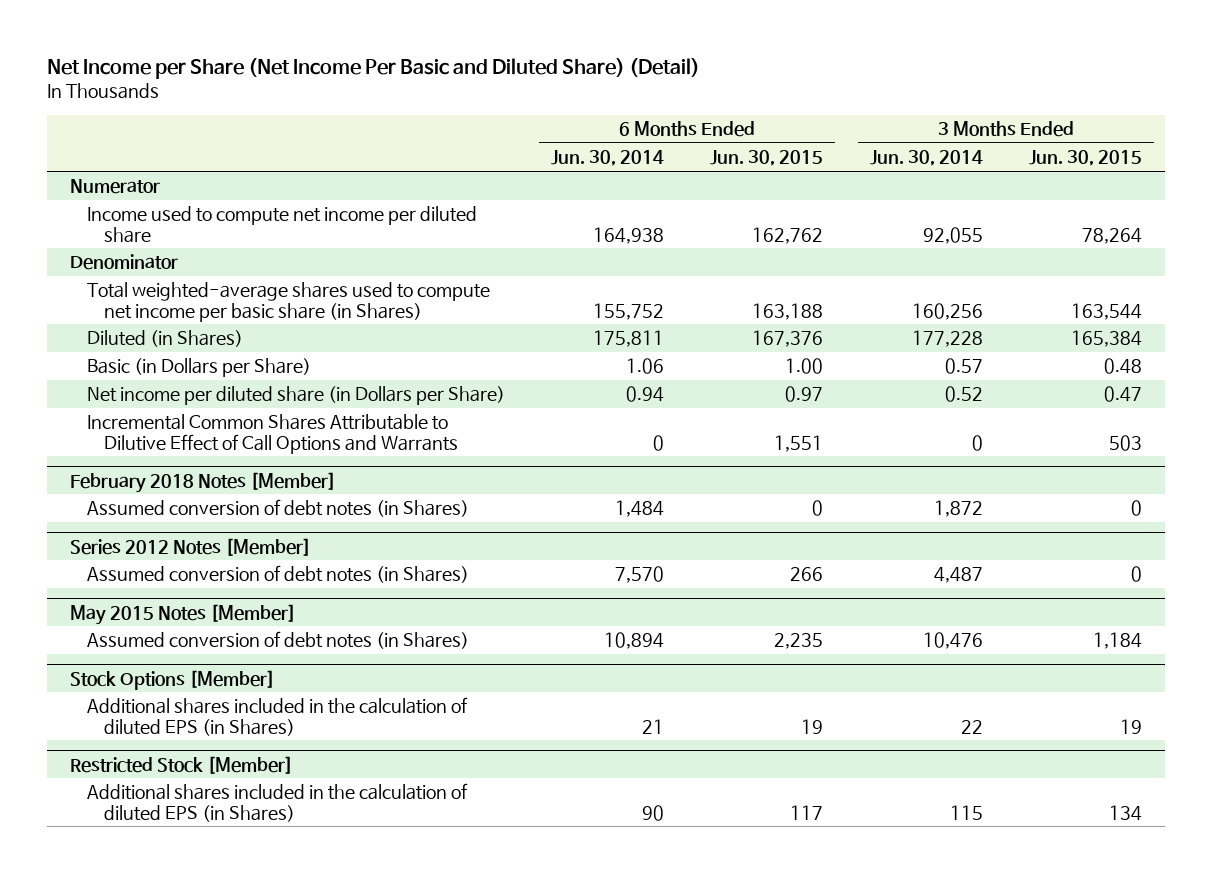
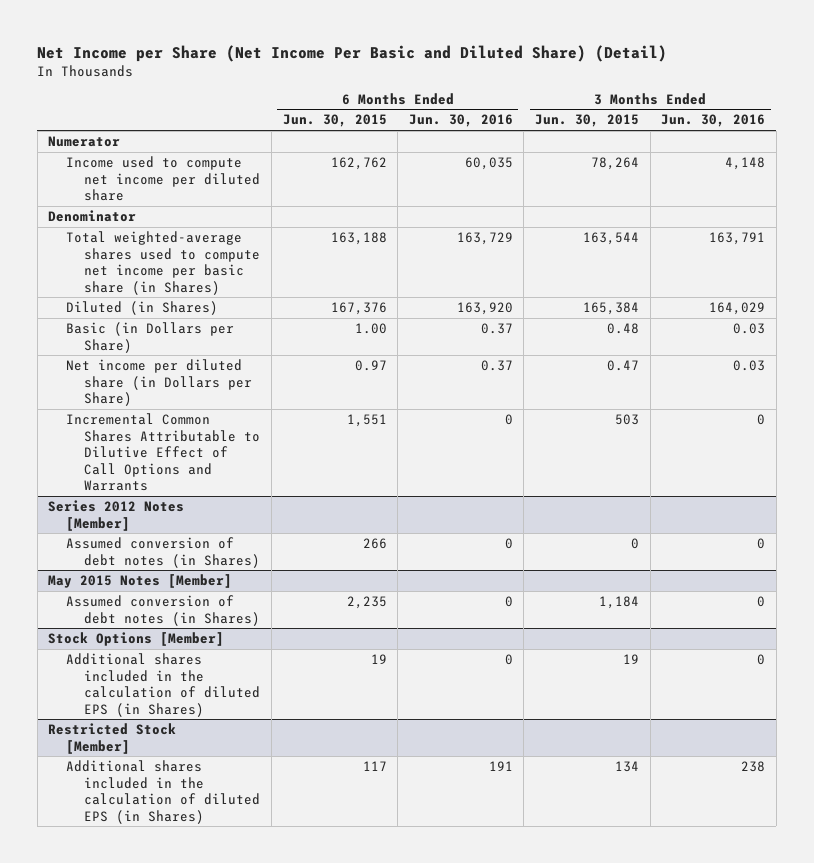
- | 6 Months Ended Jun. 30, 2014 | 6 Months Ended Jun. 30, 2015 | 3 Months Ended Jun. 30, 2014 | 3 Months Ended Jun. 30, 2015
+ | 6 Months Ended Jun. 30, 2015 | 6 Months Ended Jun. 30, 2016 | 3 Months Ended Jun. 30, 2015 | 3 Months Ended Jun. 30, 2016
- February 2018 Notes [Member]
- Assumed conversion of debt notes (in Shares) | 1,484 | 0 | 1,872 | 0

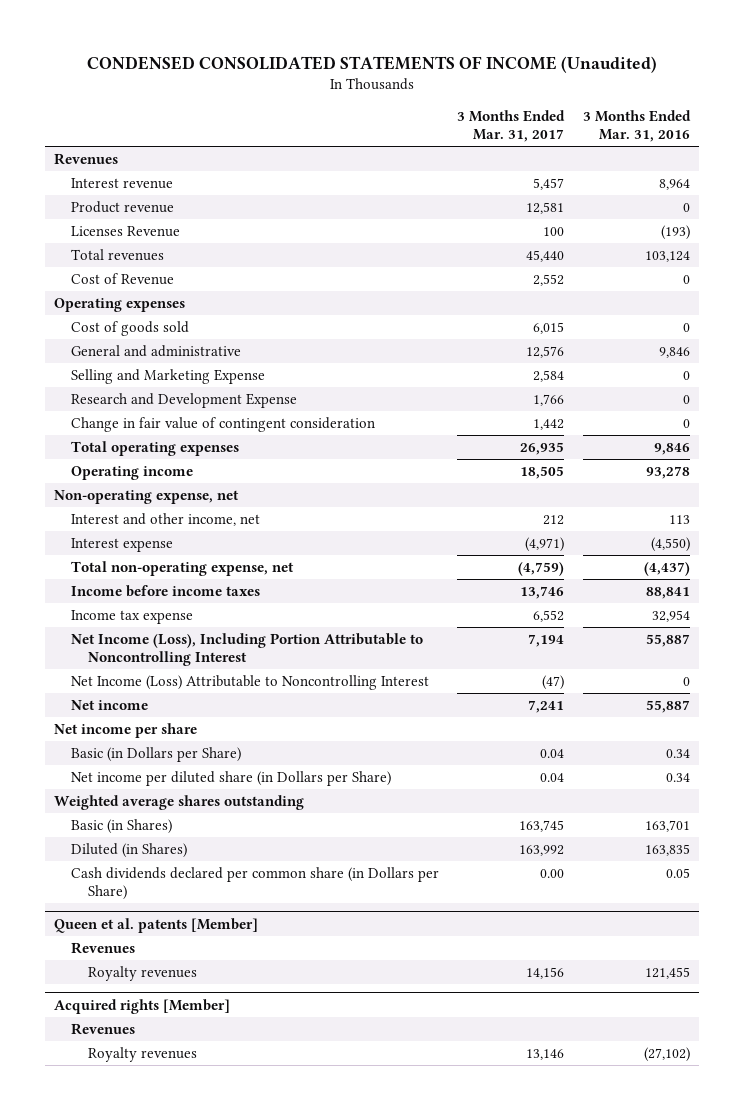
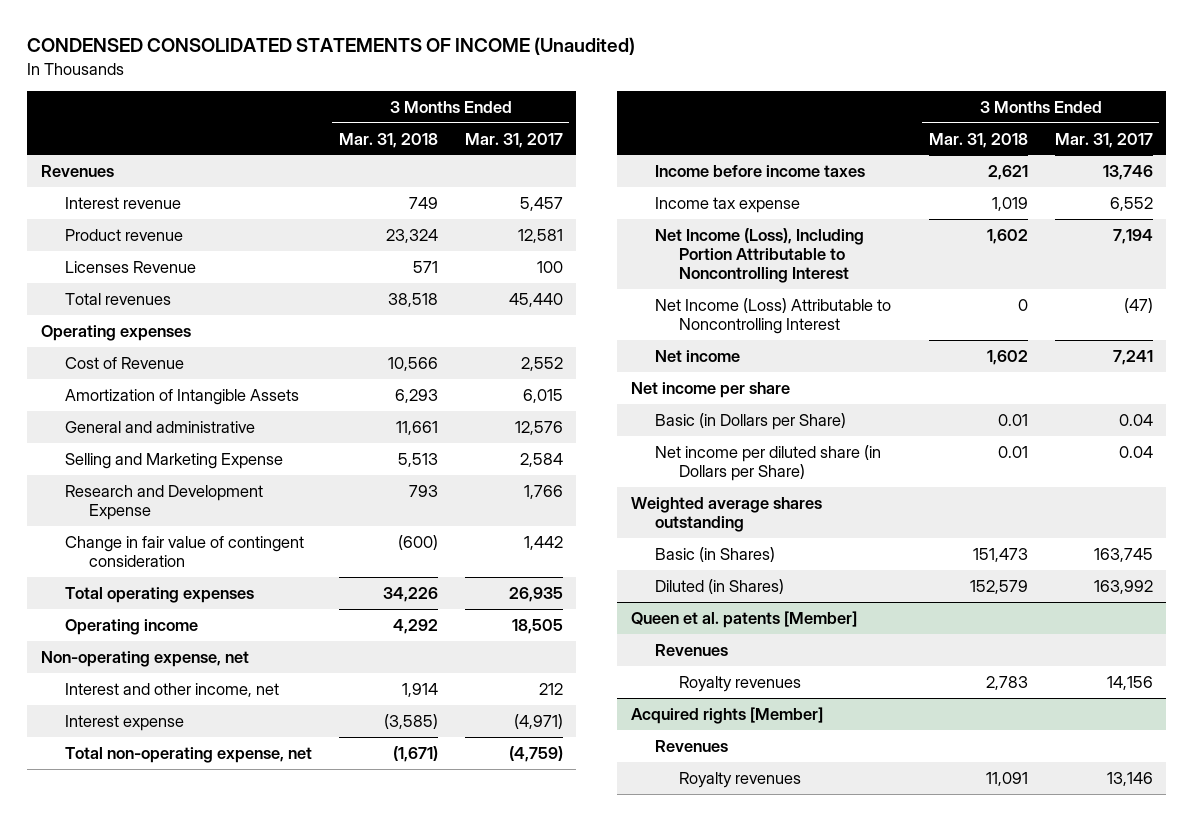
- | 3 Months Ended Mar. 31, 2017 | 3 Months Ended Mar. 31, 2016
+ | 3 Months Ended Mar. 31, 2018 | 3 Months Ended Mar. 31, 2017
- Cost of goods sold | 6,015 | 0
moved down: Cost of Revenue | 10,566 | 2,552
+ Amortization of Intangible Assets | 6,293 | 6,015
- Cash dividends declared per common share (in Dollars per Share) | 0.00 | 0.05

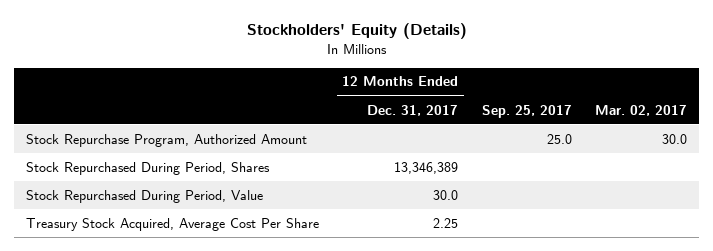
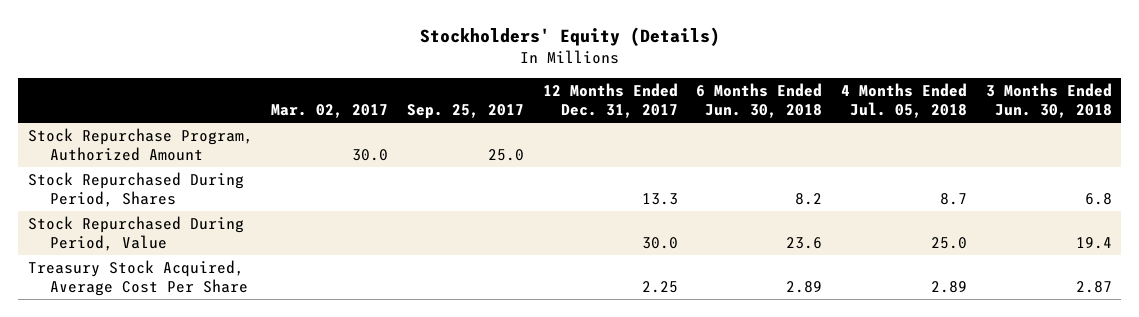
- | 12 Months Ended Dec. 31, 2017 | Sep. 25, 2017 | Mar. 02, 2017
+ | Mar. 02, 2017 | Sep. 25, 2017 | 12 Months Ended Dec. 31, 2017 | 6 Months Ended Jun. 30, 2018 | 4 Months Ended Jul. 05, 2018 | 3 Months Ended Jun. 30, 2018
- Stock Repurchased During Period, Shares | 13,346,389 | |
+ Stock Repurchased During Period, Shares | | | 13.3 | 8.2 | 8.7 | 6.8

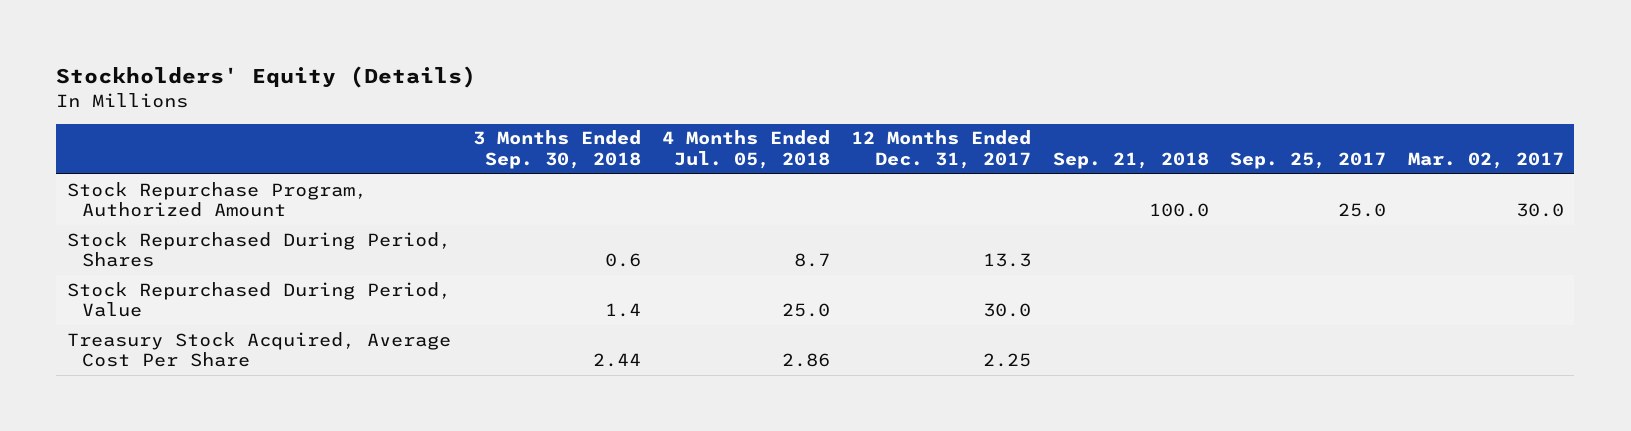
- | Mar. 02, 2017 | Sep. 25, 2017 | 12 Months Ended Dec. 31, 2017 | 6 Months Ended Jun. 30, 2018 | 4 Months Ended Jul. 05, 2018 | 3 Months Ended Jun. 30, 2018
+ | 3 Months Ended Sep. 30, 2018 | 4 Months Ended Jul. 05, 2018 | 12 Months Ended Dec. 31, 2017 | Sep. 21, 2018 | Sep. 25, 2017 | Mar. 02, 2017
- Treasury Stock Acquired, Average Cost Per Share | | | 2.25 | 2.89 | 2.89 | 2.87
+ Treasury Stock Acquired, Average Cost Per Share | 2.44 | 2.86 | 2.25 | | |

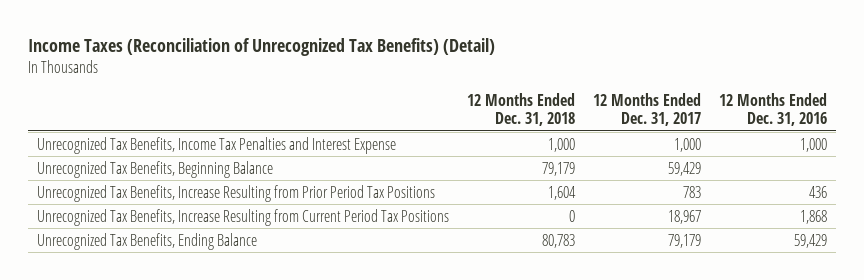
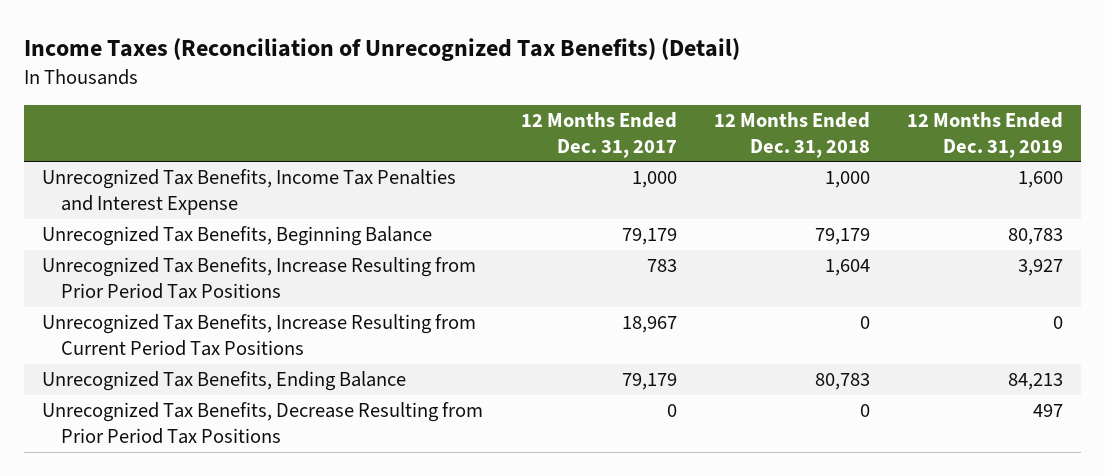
- | 12 Months Ended Dec. 31, 2018 | 12 Months Ended Dec. 31, 2017 | 12 Months Ended Dec. 31, 2016
+ | 12 Months Ended Dec. 31, 2017 | 12 Months Ended Dec. 31, 2018 | 12 Months Ended Dec. 31, 2019
- Unrecognized Tax Benefits, Beginning Balance | 79,179 | 59,429 |
+ Unrecognized Tax Benefits, Beginning Balance | 79,179 | 79,179 | 80,783
+ Unrecognized Tax Benefits, Decrease Resulting from Prior Period Tax Positions | 0 | 0 | 497

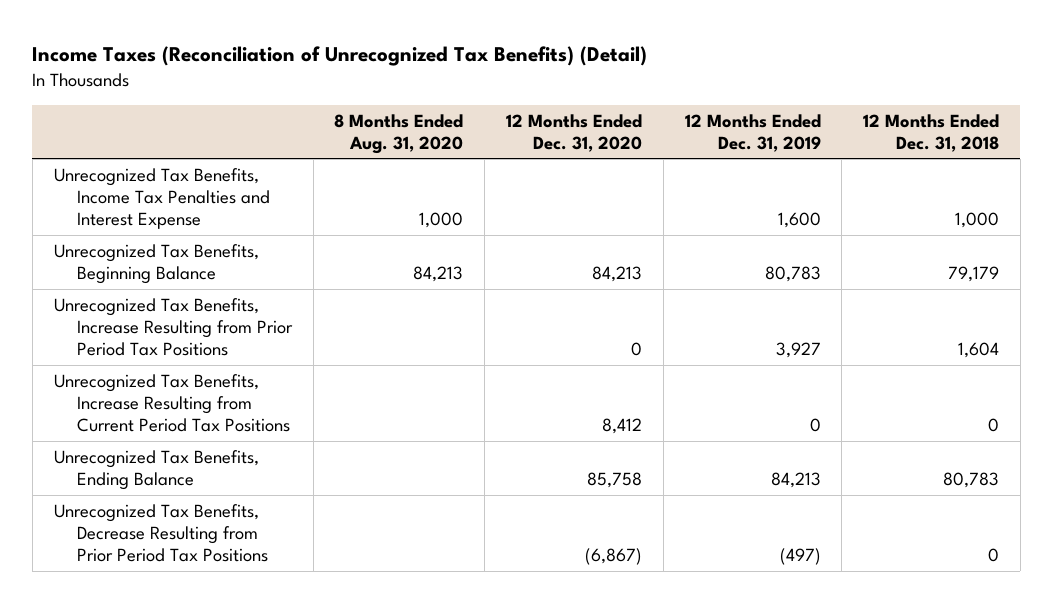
- | 12 Months Ended Dec. 31, 2017 | 12 Months Ended Dec. 31, 2018 | 12 Months Ended Dec. 31, 2019
+ | 8 Months Ended Aug. 31, 2020 | 12 Months Ended Dec. 31, 2020 | 12 Months Ended Dec. 31, 2019 | 12 Months Ended Dec. 31, 2018
- Unrecognized Tax Benefits, Decrease Resulting from Prior Period Tax Positions | 0 | 0 | 497
+ Unrecognized Tax Benefits, Decrease Resulting from Prior Period Tax Positions | | (6,867) | (497) | 0

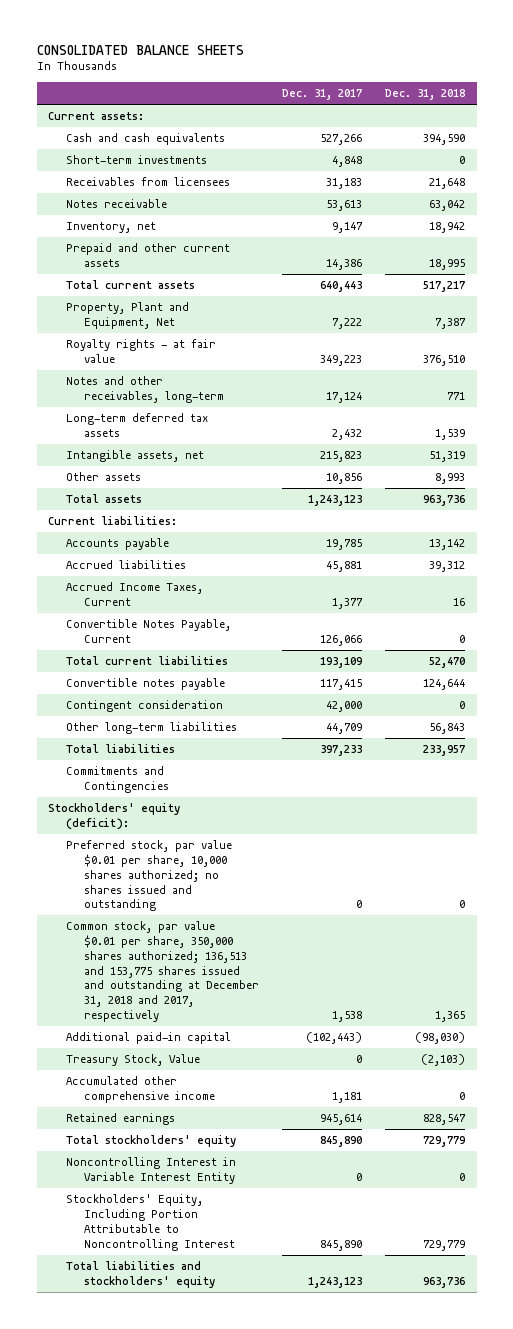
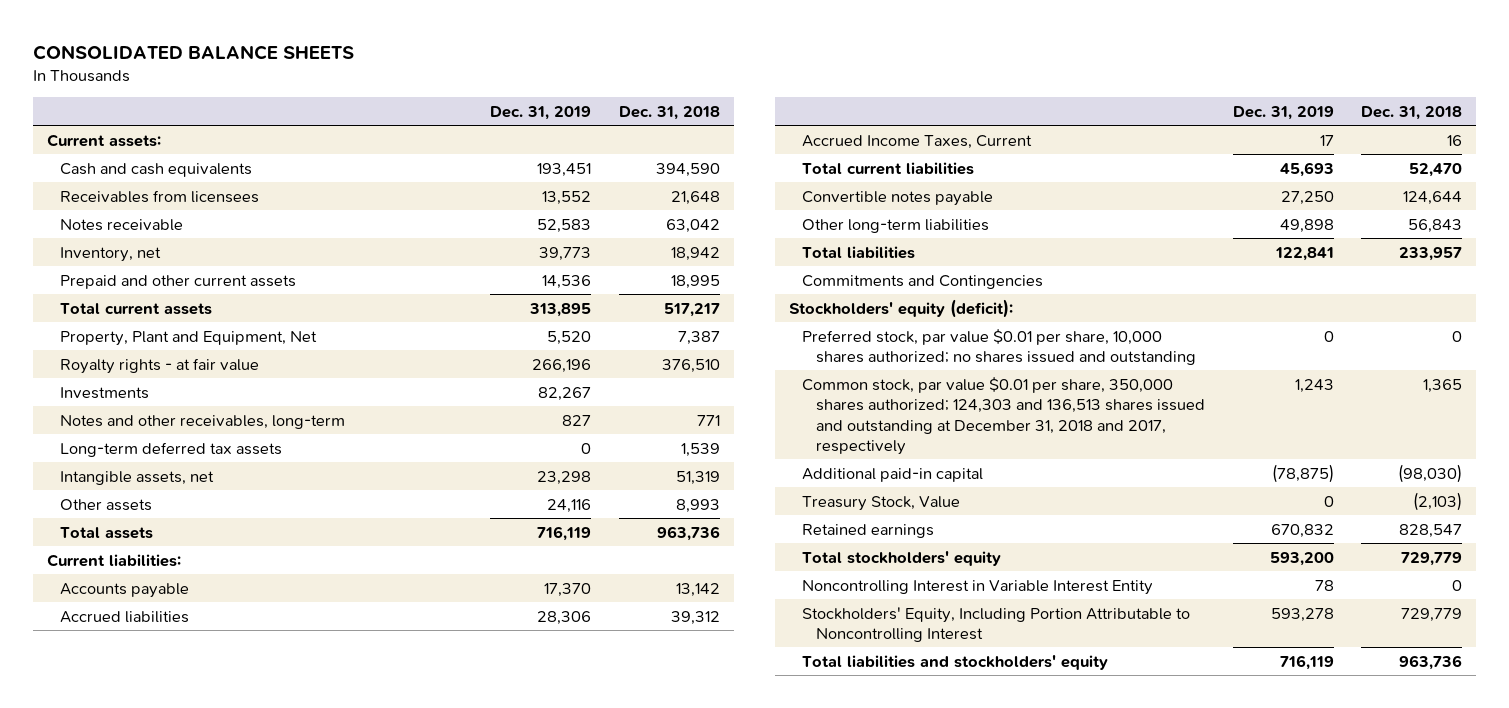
- | Dec. 31, 2017 | Dec. 31, 2018
+ | Dec. 31, 2019 | Dec. 31, 2018
- Short-term investments | 4,848 | 0
+ Investments | 82,267 |
- Convertible Notes Payable, Current | 126,066 | 0
- Contingent consideration | 42,000 | 0
- Common stock, par value $0.01 per share, 350,000 shares authorized; 136,513 and 153,775 shares issued and outstanding at December 31, 2018 and 2017, respectively | 1,538 | 1,365
+ Common stock, par value $0.01 per share, 350,000 shares authorized; 124,303 and 136,513 shares issued and outstanding at December 31, 2018 and 2017, respectively | 1,243 | 1,365
- Accumulated other comprehensive income | 1,181 | 0

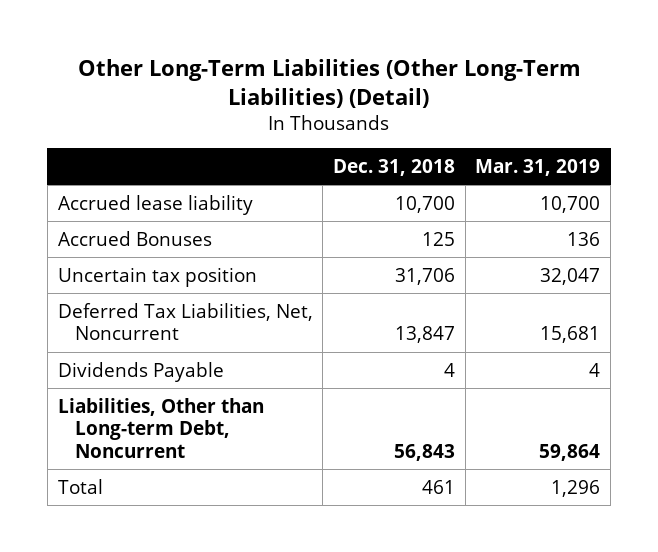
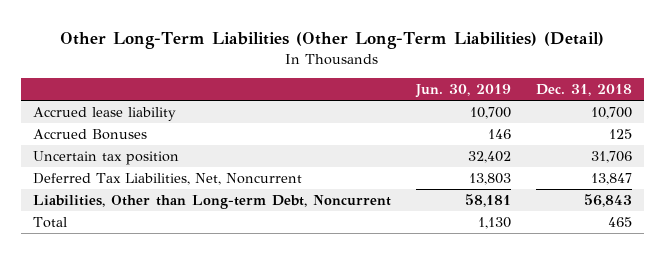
- | Dec. 31, 2018 | Mar. 31, 2019
+ | Jun. 30, 2019 | Dec. 31, 2018
- Dividends Payable | 4 | 4
- Total | 461 | 1,296
+ Total | 1,130 | 465

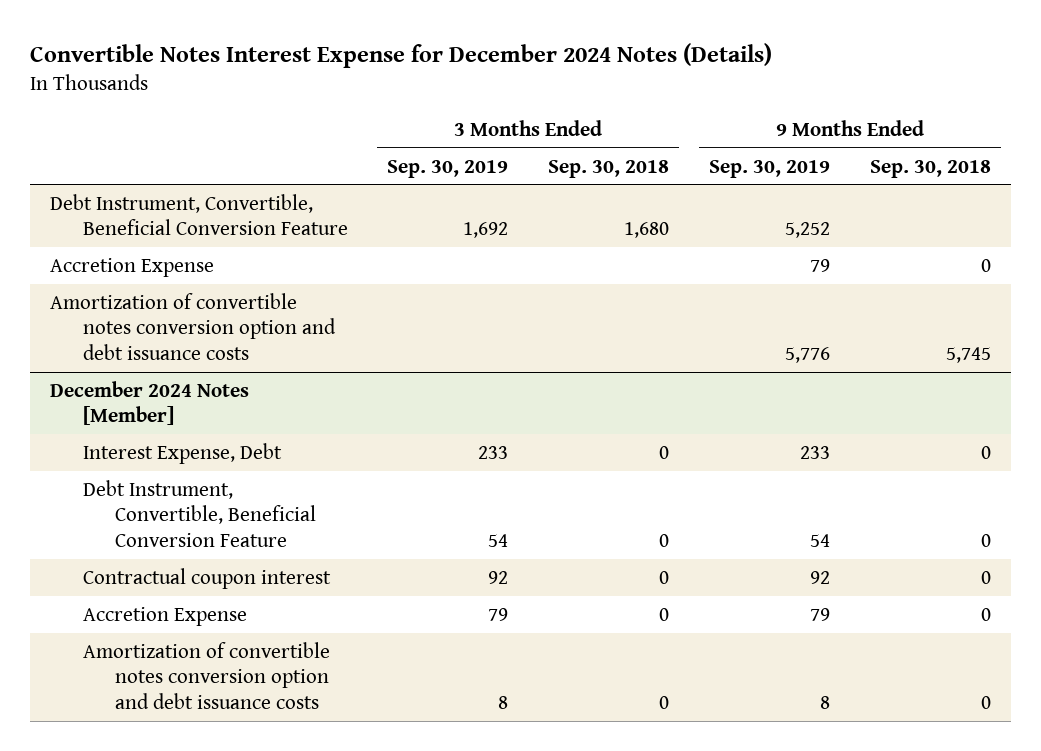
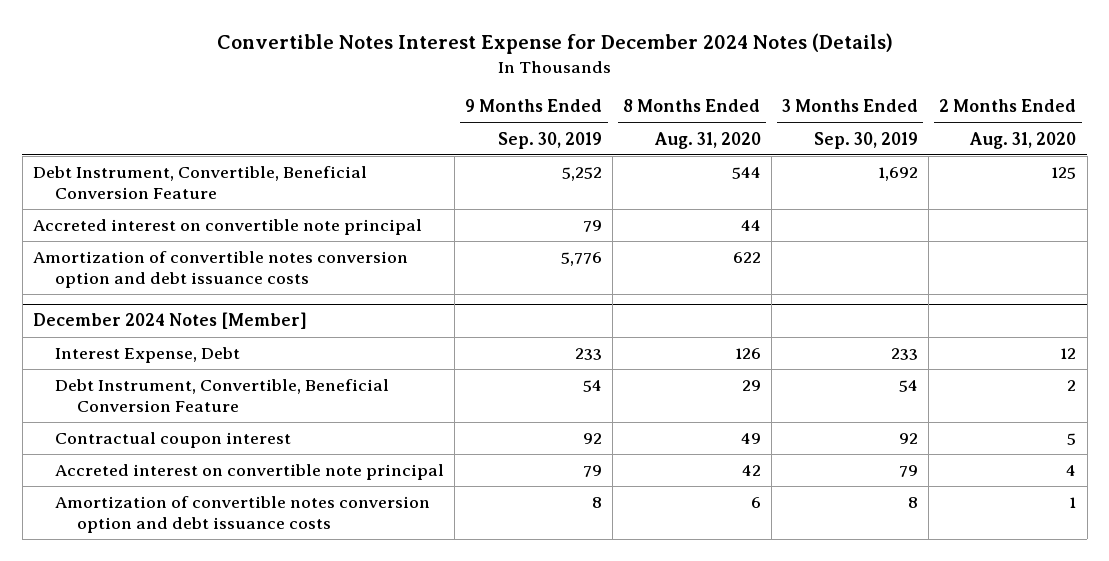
- | 3 Months Ended Sep. 30, 2019 | 3 Months Ended Sep. 30, 2018 | 9 Months Ended Sep. 30, 2019 | 9 Months Ended Sep. 30, 2018
+ | 9 Months Ended Sep. 30, 2019 | 8 Months Ended Aug. 31, 2020 | 3 Months Ended Sep. 30, 2019 | 2 Months Ended Aug. 31, 2020
- Accretion Expense | | | 79 | 0
+ Accreted interest on convertible note principal | 79 | 44 | |
@ December 2024 Notes [Member]
- Accretion Expense | 79 | 0 | 79 | 0
+ Accreted interest on convertible note principal | 79 | 42 | 79 | 4

